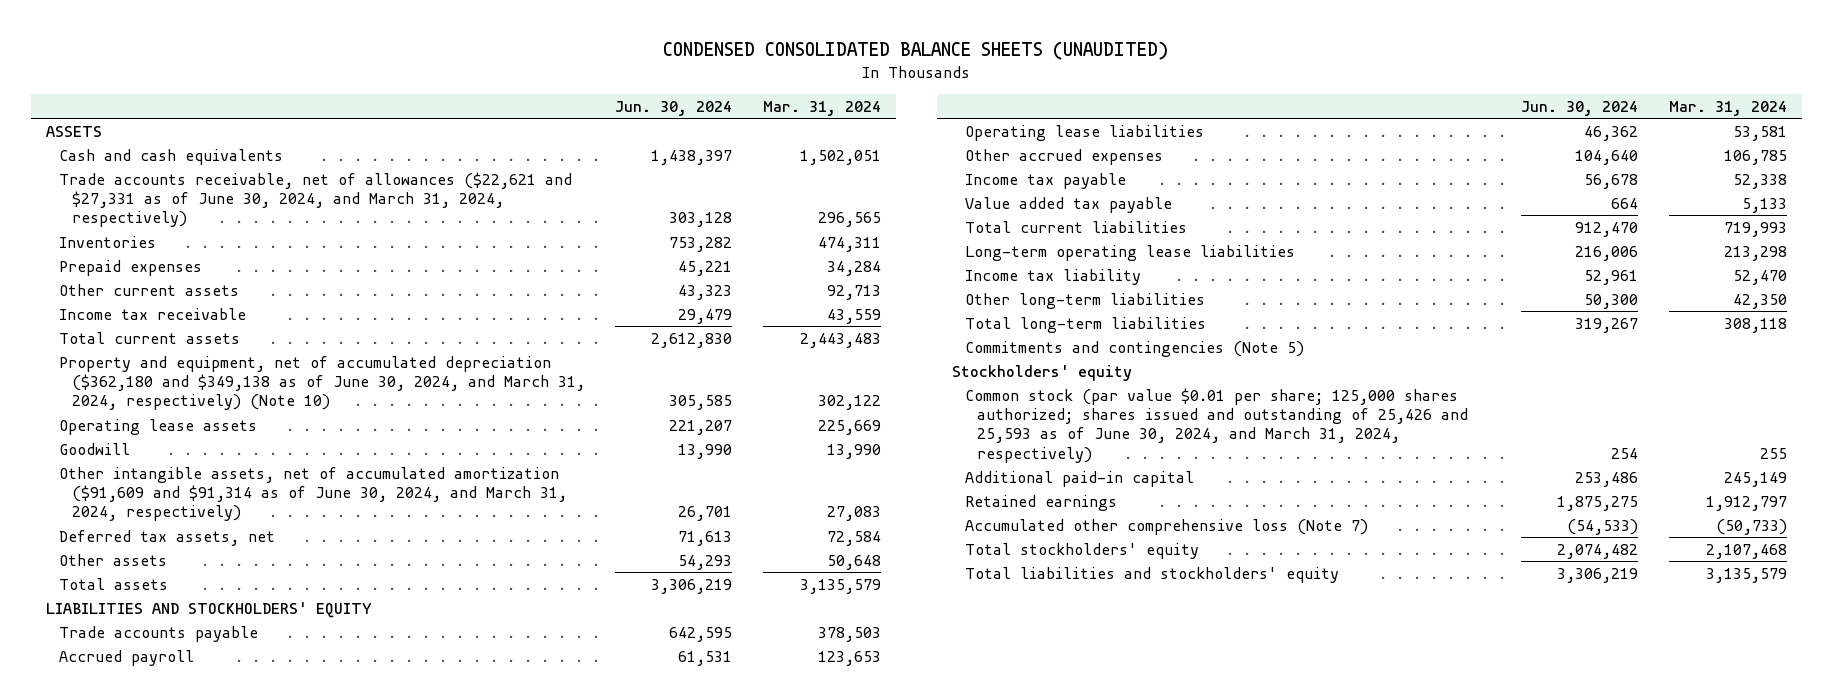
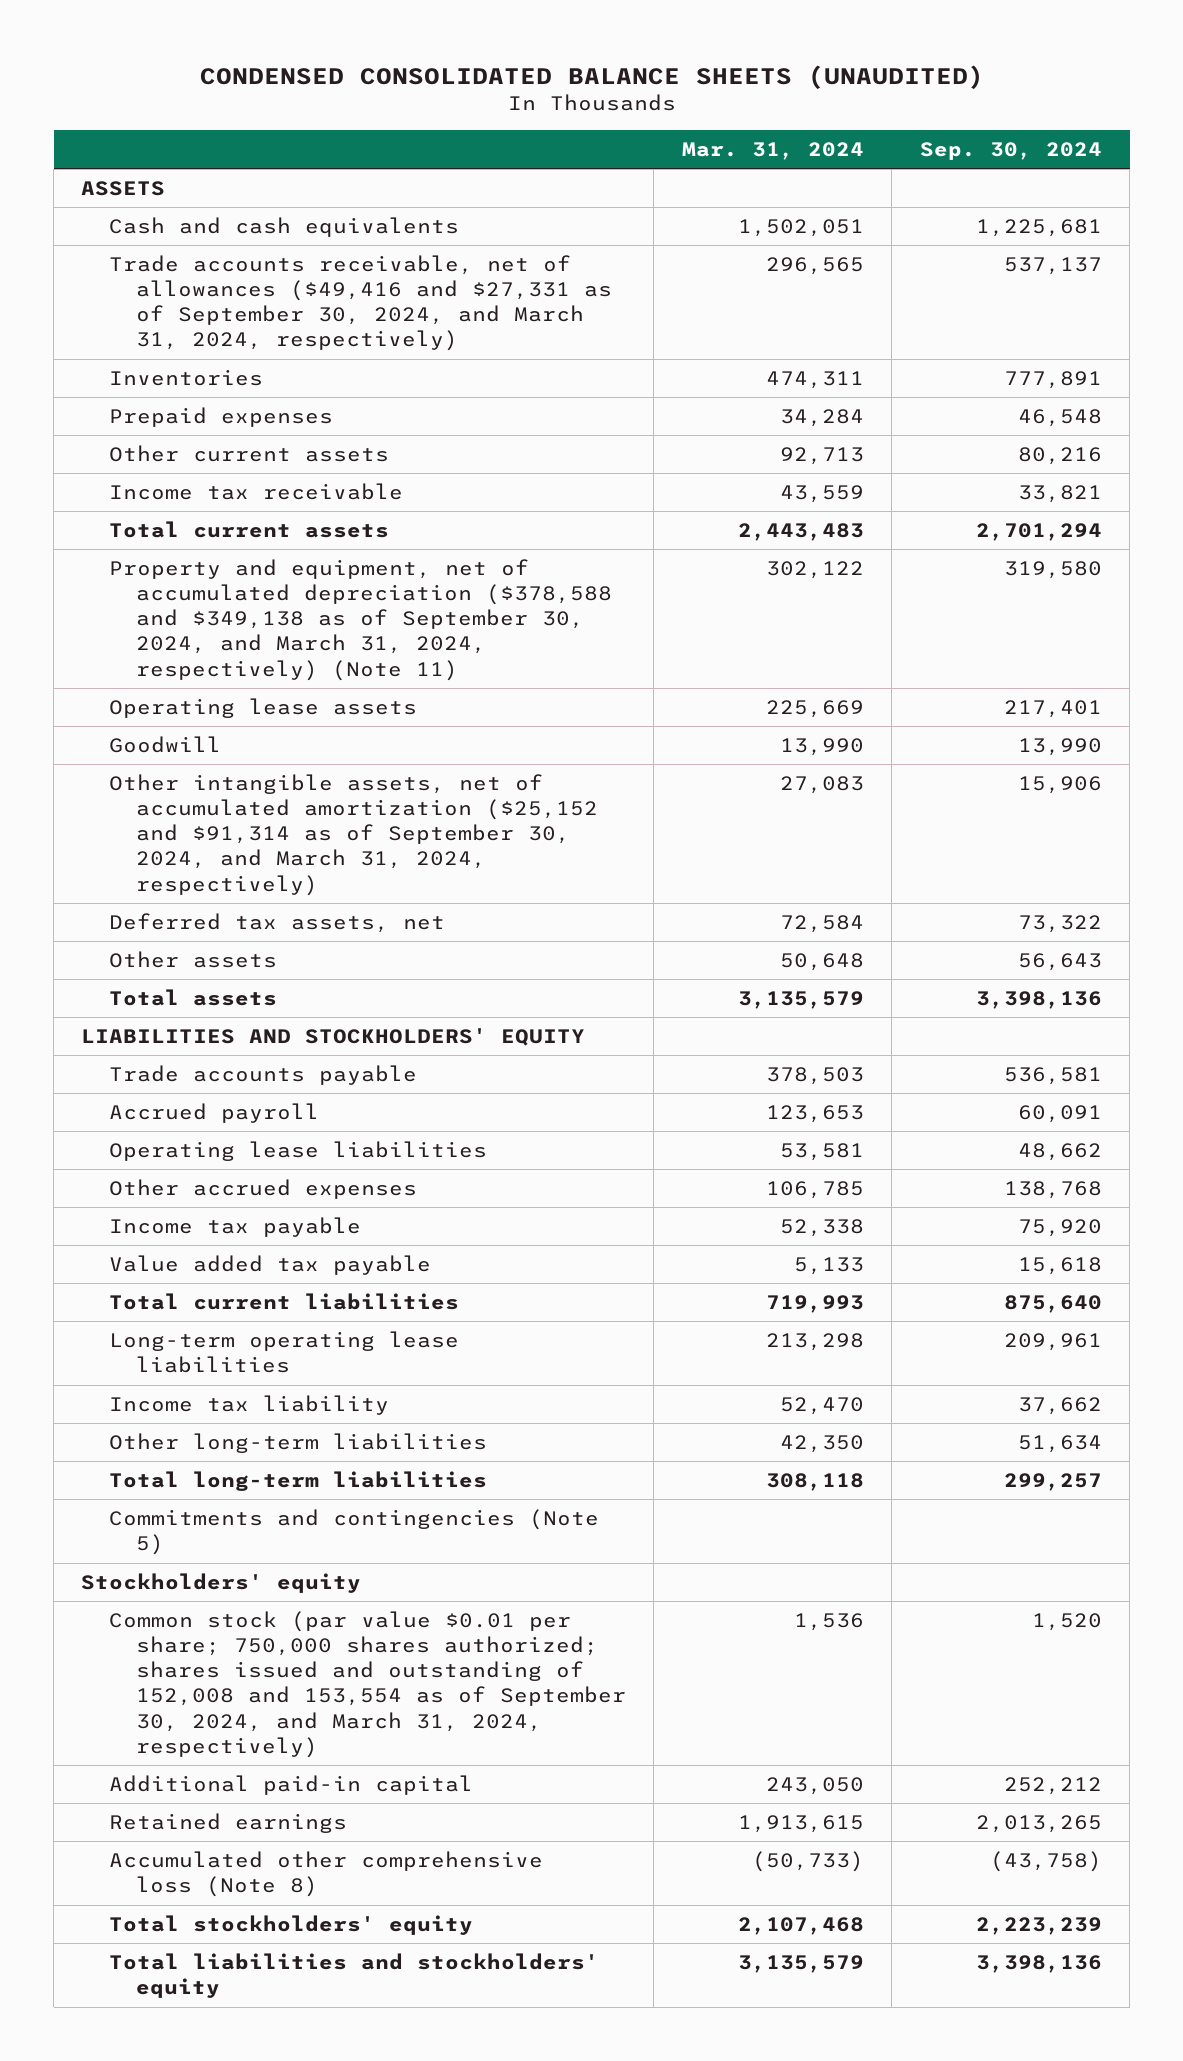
- | Jun. 30, 2024 | Mar. 31, 2024
+ | Mar. 31, 2024 | Sep. 30, 2024
- Trade accounts receivable, net of allowances ($22,621 and $27,331 as of June 30, 2024, and March 31, 2024, respectively) | 303,128 | 296,565
+ Trade accounts receivable, net of allowances ($49,416 and $27,331 as of September 30, 2024, and March 31, 2024, respectively) | 296,565 | 537,137
- Property and equipment, net of accumulated depreciation ($362,180 and $349,138 as of June 30, 2024, and March 31, 2024, respectively) (Note 10) | 305,585 | 302,122
+ Property and equipment, net of accumulated depreciation ($378,588 and $349,138 as of September 30, 2024, and March 31, 2024, respectively) (Note 11) | 302,122 | 319,580
- Other intangible assets, net of accumulated amortization ($91,609 and $91,314 as of June 30, 2024, and March 31, 2024, respectively) | 26,701 | 27,083
+ Other intangible assets, net of accumulated amortization ($25,152 and $91,314 as of September 30, 2024, and March 31, 2024, respectively) | 27,083 | 15,906
- Common stock (par value $0.01 per share; 125,000 shares authorized; shares issued and outstanding of 25,426 and 25,593 as of June 30, 2024, and March 31, 2024, respectively) | 254 | 255
- Additional paid-in capital | 253,486 | 245,149
- Retained earnings | 1,875,275 | 1,912,797
- Accumulated other comprehensive loss (Note 7) | (54,533) | (50,733)
+ Common stock (par value $0.01 per share; 750,000 shares authorized; shares issued and outstanding of 152,008 and 153,554 as of September 30, 2024, and March 31, 2024, respectively) | 1,536 | 1,520
+ Additional paid-in capital | 243,050 | 252,212
+ Retained earnings | 1,913,615 | 2,013,265
+ Accumulated other comprehensive loss (Note 8) | (50,733) | (43,758)

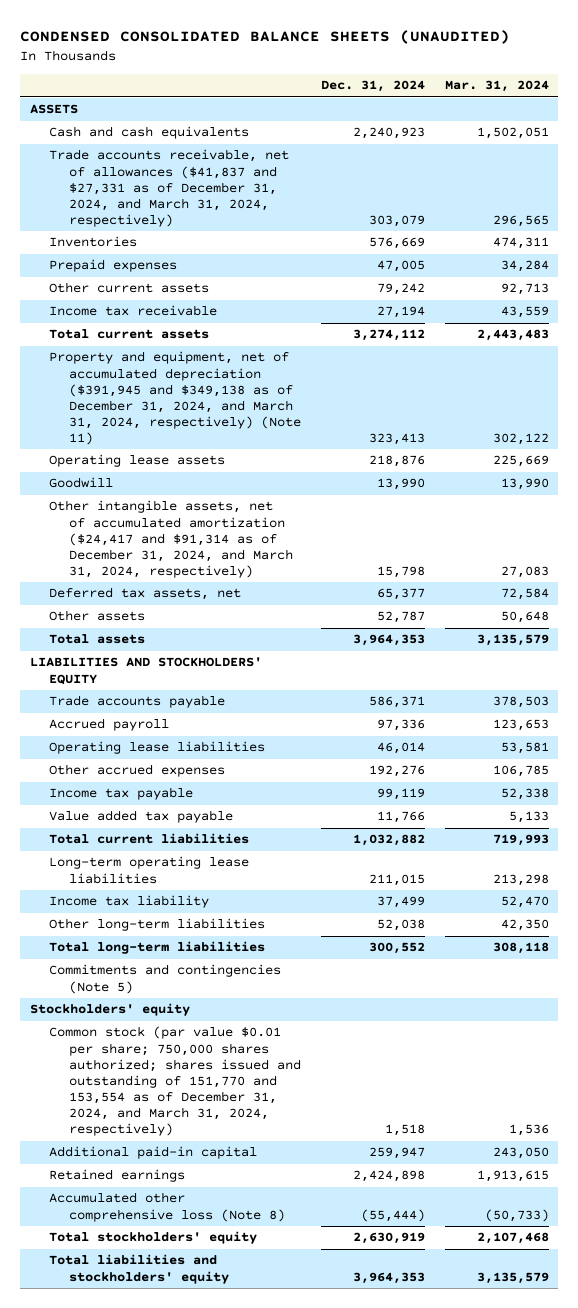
- | Mar. 31, 2024 | Sep. 30, 2024
+ | Dec. 31, 2024 | Mar. 31, 2024
- Trade accounts receivable, net of allowances ($49,416 and $27,331 as of September 30, 2024, and March 31, 2024, respectively) | 296,565 | 537,137
+ Trade accounts receivable, net of allowances ($41,837 and $27,331 as of December 31, 2024, and March 31, 2024, respectively) | 303,079 | 296,565
- Property and equipment, net of accumulated depreciation ($378,588 and $349,138 as of September 30, 2024, and March 31, 2024, respectively) (Note 11) | 302,122 | 319,580
+ Property and equipment, net of accumulated depreciation ($391,945 and $349,138 as of December 31, 2024, and March 31, 2024, respectively) (Note 11) | 323,413 | 302,122
- Other intangible assets, net of accumulated amortization ($25,152 and $91,314 as of September 30, 2024, and March 31, 2024, respectively) | 27,083 | 15,906
+ Other intangible assets, net of accumulated amortization ($24,417 and $91,314 as of December 31, 2024, and March 31, 2024, respectively) | 15,798 | 27,083
- Common stock (par value $0.01 per share; 750,000 shares authorized; shares issued and outstanding of 152,008 and 153,554 as of September 30, 2024, and March 31, 2024, respectively) | 1,536 | 1,520
+ Common stock (par value $0.01 per share; 750,000 shares authorized; shares issued and outstanding of 151,770 and 153,554 as of December 31, 2024, and March 31, 2024, respectively) | 1,518 | 1,536

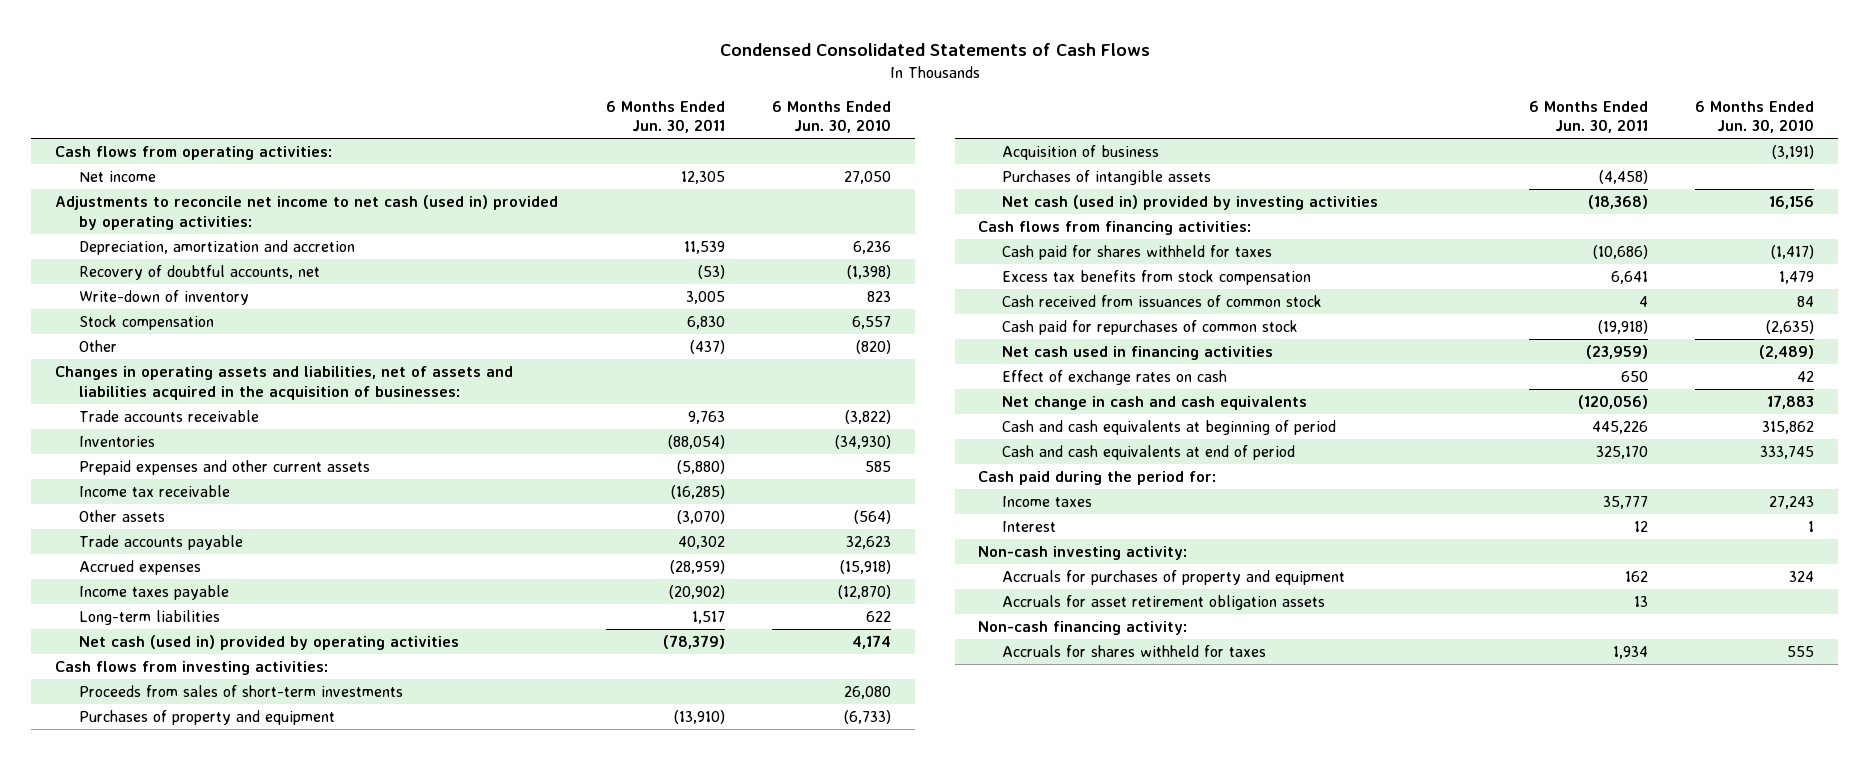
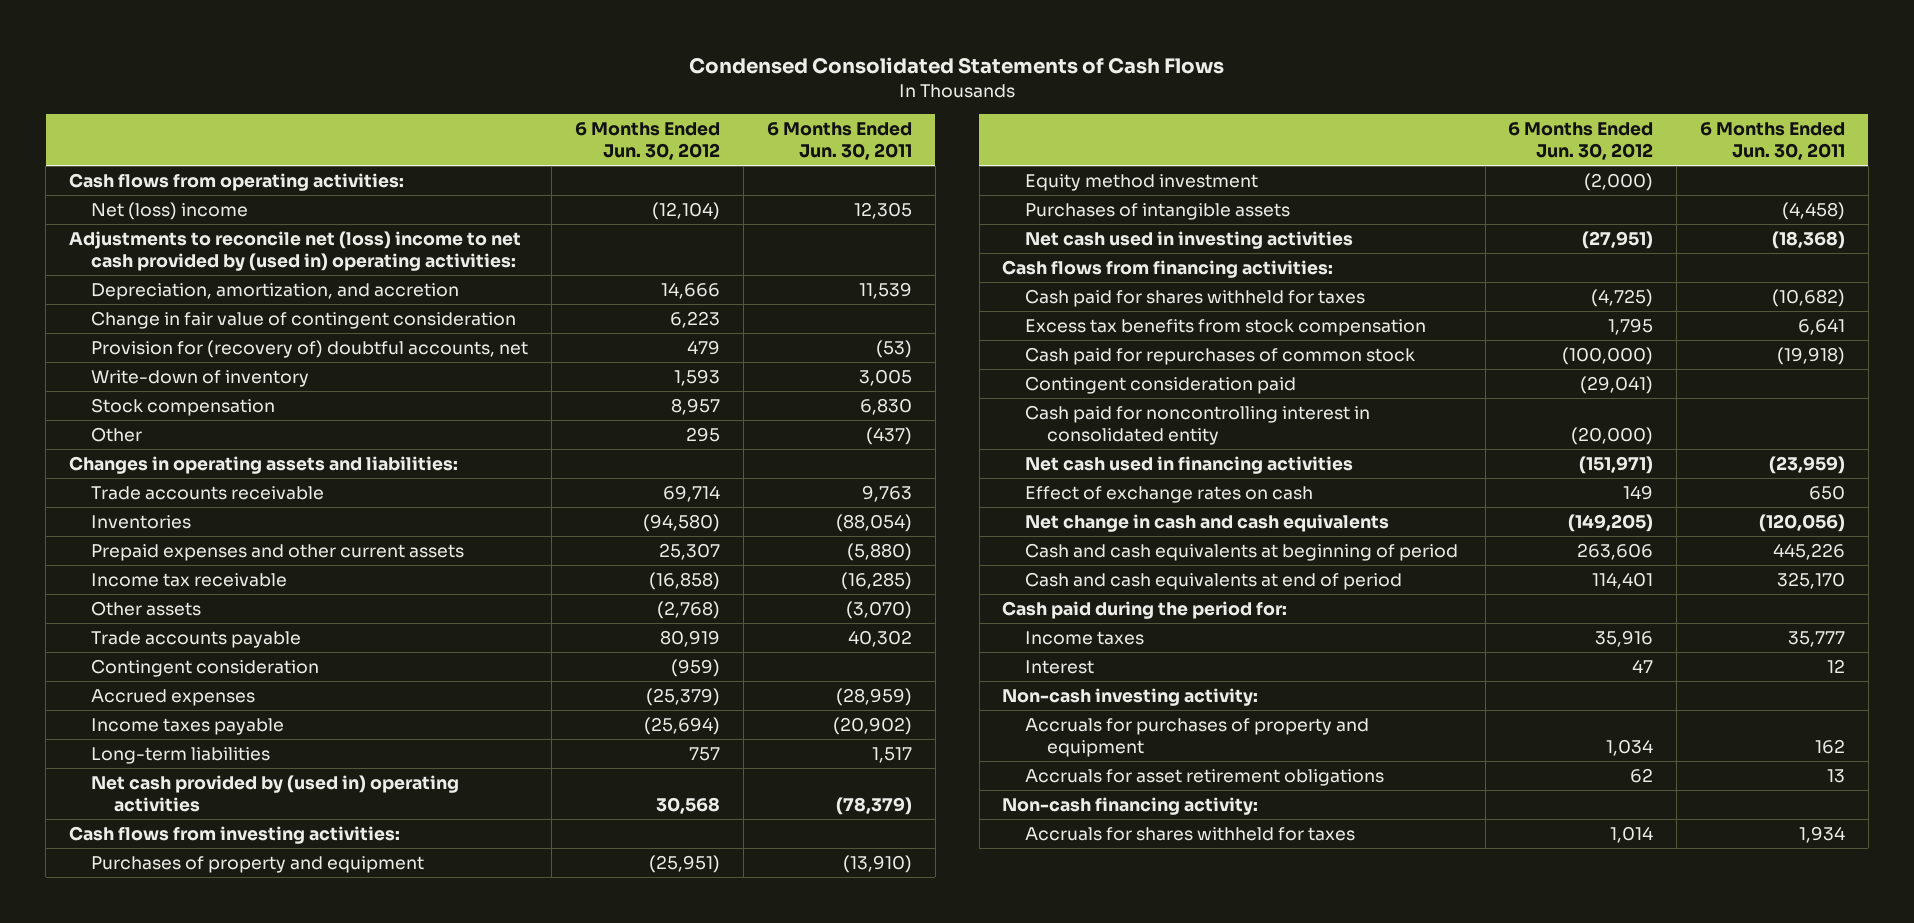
- | 6 Months Ended Jun. 30, 2011 | 6 Months Ended Jun. 30, 2010
+ | 6 Months Ended Jun. 30, 2012 | 6 Months Ended Jun. 30, 2011
- Net income | 12,305 | 27,050
- Adjustments to reconcile net income to net cash (used in) provided by operating activities:
- Depreciation, amortization and accretion | 11,539 | 6,236
- Recovery of doubtful accounts, net | (53) | (1,398)
+ Net (loss) income | (12,104) | 12,305
+ Adjustments to reconcile net (loss) income to net cash provided by (used in) operating activities:
+ Depreciation, amortization, and accretion | 14,666 | 11,539
+ Change in fair value of contingent consideration | 6,223 |
+ Provision for (recovery of) doubtful accounts, net | 479 | (53)
- Changes in operating assets and liabilities, net of assets and liabilities acquired in the acquisition of businesses:
+ Changes in operating assets and liabilities:
+ Contingent consideration | (959) |
- Net cash (used in) provided by operating activities | (78,379) | 4,174
+ Net cash provided by (used in) operating activities | 30,568 | (78,379)
- Proceeds from sales of short-term investments | | 26,080
- Acquisition of business | | (3,191)
+ Equity method investment | (2,000) |
- Net cash (used in) provided by investing activities | (18,368) | 16,156
+ Net cash used in investing activities | (27,951) | (18,368)
- Cash paid for shares withheld for taxes | (10,686) | (1,417)
+ Cash paid for shares withheld for taxes | (4,725) | (10,682)
- Cash received from issuances of common stock | 4 | 84
+ Contingent consideration paid | (29,041) |
+ Cash paid for noncontrolling interest in consolidated entity | (20,000) |
- Accruals for asset retirement obligation assets | 13 |
+ Accruals for asset retirement obligations | 62 | 13

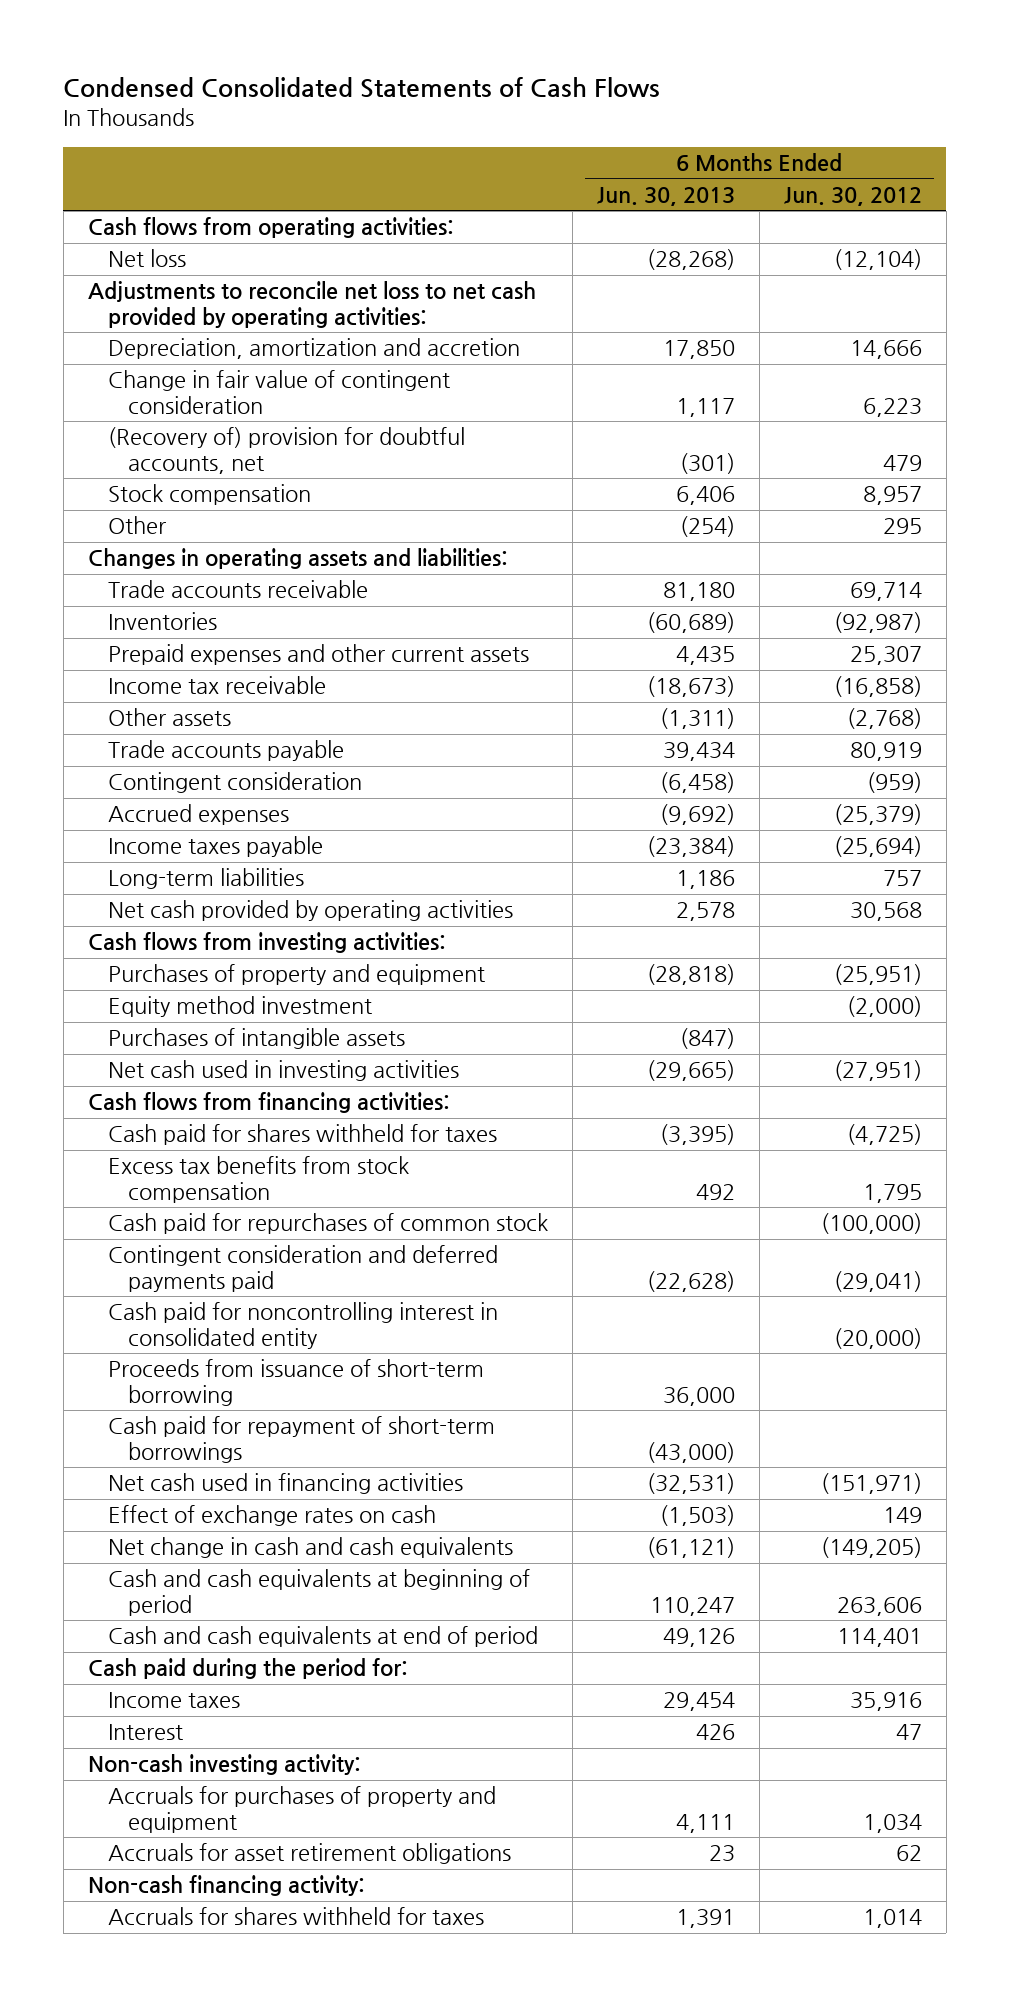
- | 6 Months Ended Jun. 30, 2012 | 6 Months Ended Jun. 30, 2011
+ | 6 Months Ended Jun. 30, 2013 | 6 Months Ended Jun. 30, 2012
- Net (loss) income | (12,104) | 12,305
- Adjustments to reconcile net (loss) income to net cash provided by (used in) operating activities:
- Depreciation, amortization, and accretion | 14,666 | 11,539
+ Net loss | (28,268) | (12,104)
+ Adjustments to reconcile net loss to net cash provided by operating activities:
+ Depreciation, amortization and accretion | 17,850 | 14,666
- Provision for (recovery of) doubtful accounts, net | 479 | (53)
- Write-down of inventory | 1,593 | 3,005
+ (Recovery of) provision for doubtful accounts, net | (301) | 479
- Inventories | (94,580) | (88,054)
+ Inventories | (60,689) | (92,987)
- Net cash provided by (used in) operating activities | 30,568 | (78,379)
+ Net cash provided by operating activities | 2,578 | 30,568
- Contingent consideration paid | (29,041) |
+ Contingent consideration and deferred payments paid | (22,628) | (29,041)
+ Proceeds from issuance of short-term borrowing | 36,000 |
+ Cash paid for repayment of short-term borrowings | (43,000) |

